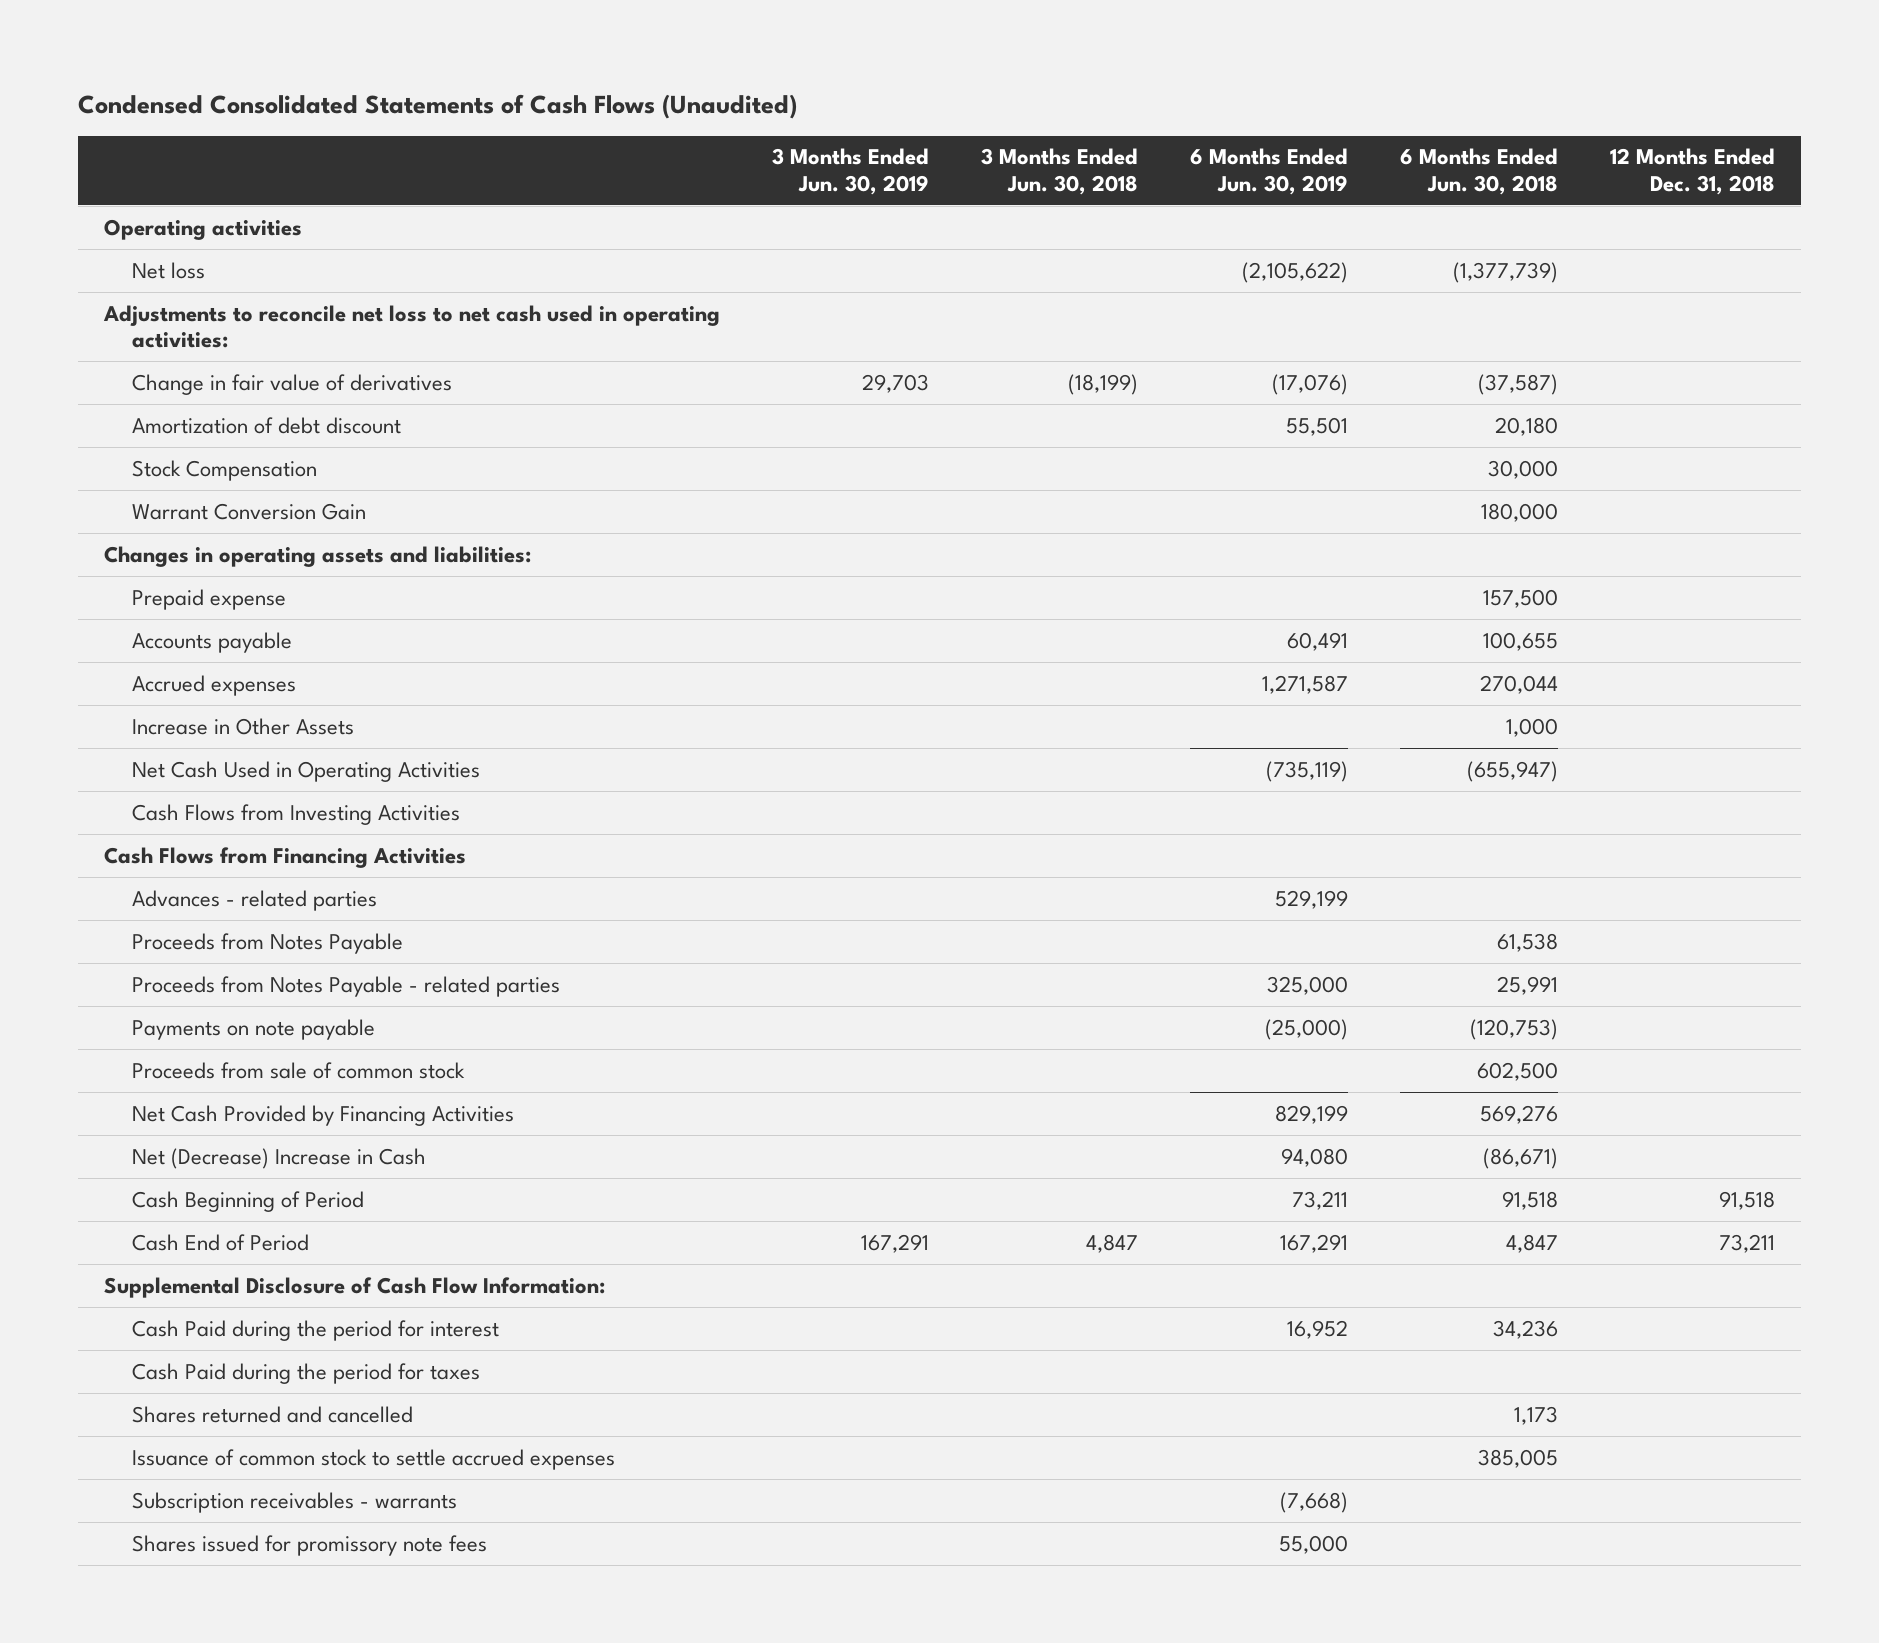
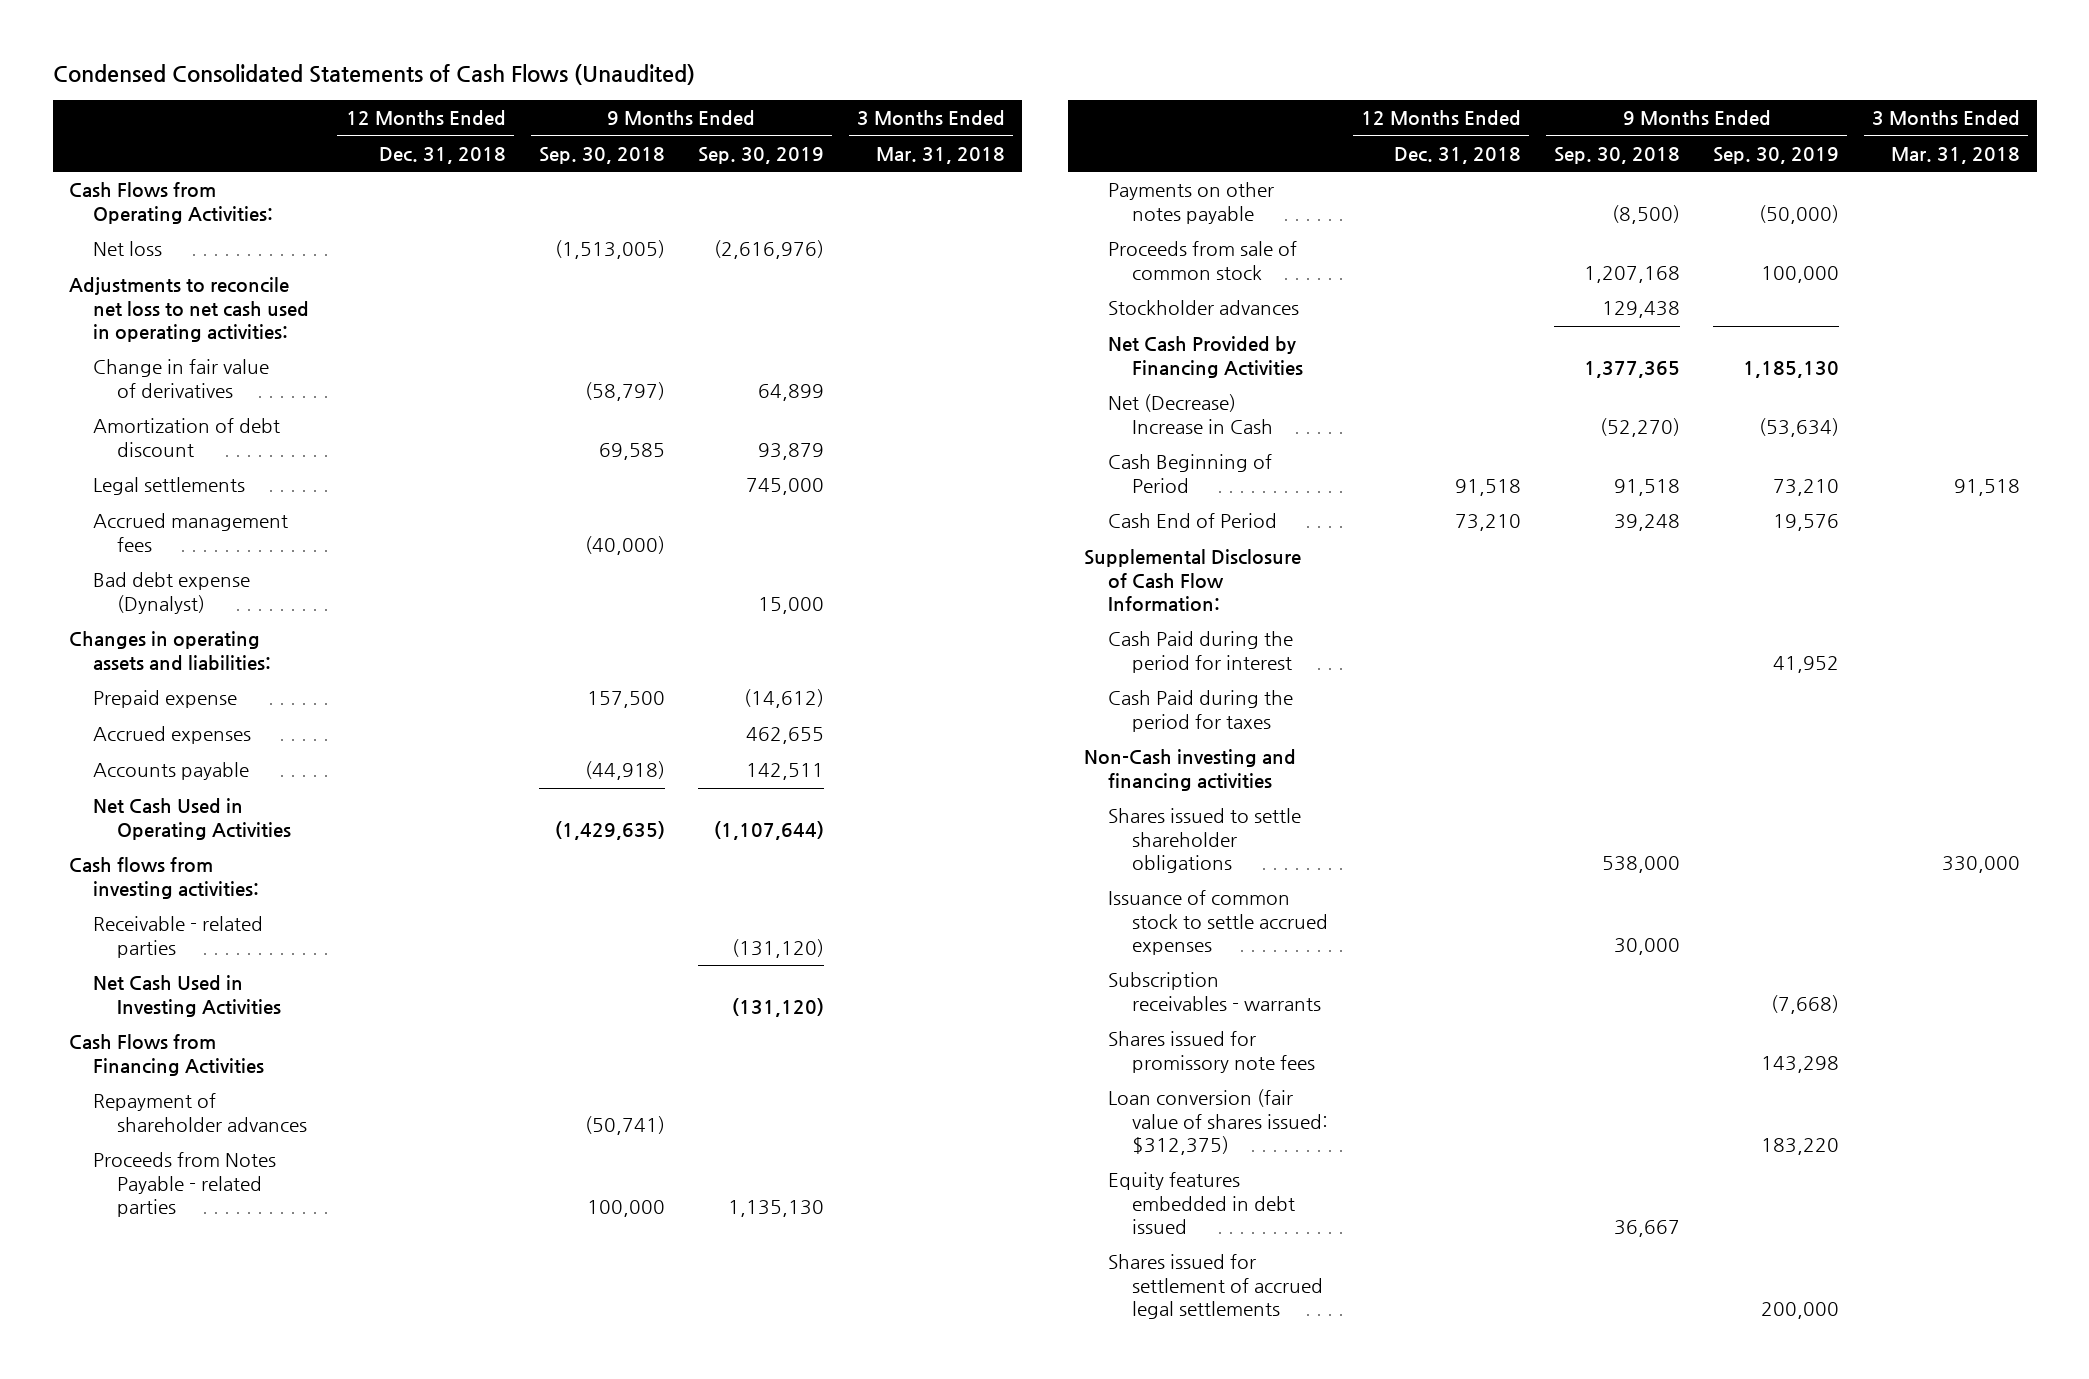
- | 3 Months Ended Jun. 30, 2019 | 3 Months Ended Jun. 30, 2018 | 6 Months Ended Jun. 30, 2019 | 6 Months Ended Jun. 30, 2018 | 12 Months Ended Dec. 31, 2018
+ | 12 Months Ended Dec. 31, 2018 | 9 Months Ended Sep. 30, 2018 | 9 Months Ended Sep. 30, 2019 | 3 Months Ended Mar. 31, 2018
- Operating activities
+ Cash Flows from Operating Activities:
- Stock Compensation | | | | 30,000 |
- Warrant Conversion Gain | | | | 180,000 |
+ Legal settlements | | | 745,000 |
+ Accrued management fees | | (40,000) | |
+ Bad debt expense (Dynalyst) | | | 15,000 |
- Increase in Other Assets | | | | 1,000 |
moved down: Accounts payable | | (44,918) | 142,511 |
- Cash Flows from Investing Activities
+ Cash flows from investing activities:
+ Receivable - related parties | | | (131,120) |
+ Net Cash Used in Investing Activities | | | (131,120) |
- Advances - related parties | | | 529,199 | |
- Proceeds from Notes Payable | | | | 61,538 |
+ Repayment of shareholder advances | | (50,741) | |
- Payments on note payable | | | (25,000) | (120,753) |
+ Payments on other notes payable | | (8,500) | (50,000) |
+ Stockholder advances | | 129,438 | |
- Cash End of Period | 167,291 | 4,847 | 167,291 | 4,847 | 73,211
+ Cash End of Period | 73,210 | 39,248 | 19,576 |
- Shares returned and cancelled | | | | 1,173 |
+ Non-Cash investing and financing activities
+ Shares issued to settle shareholder obligations | | 538,000 | | 330,000
+ Loan conversion (fair value of shares issued: $312,375) | | | 183,220 |
+ Equity features embedded in debt issued | | 36,667 | |
+ Shares issued for settlement of accrued legal settlements | | | 200,000 |

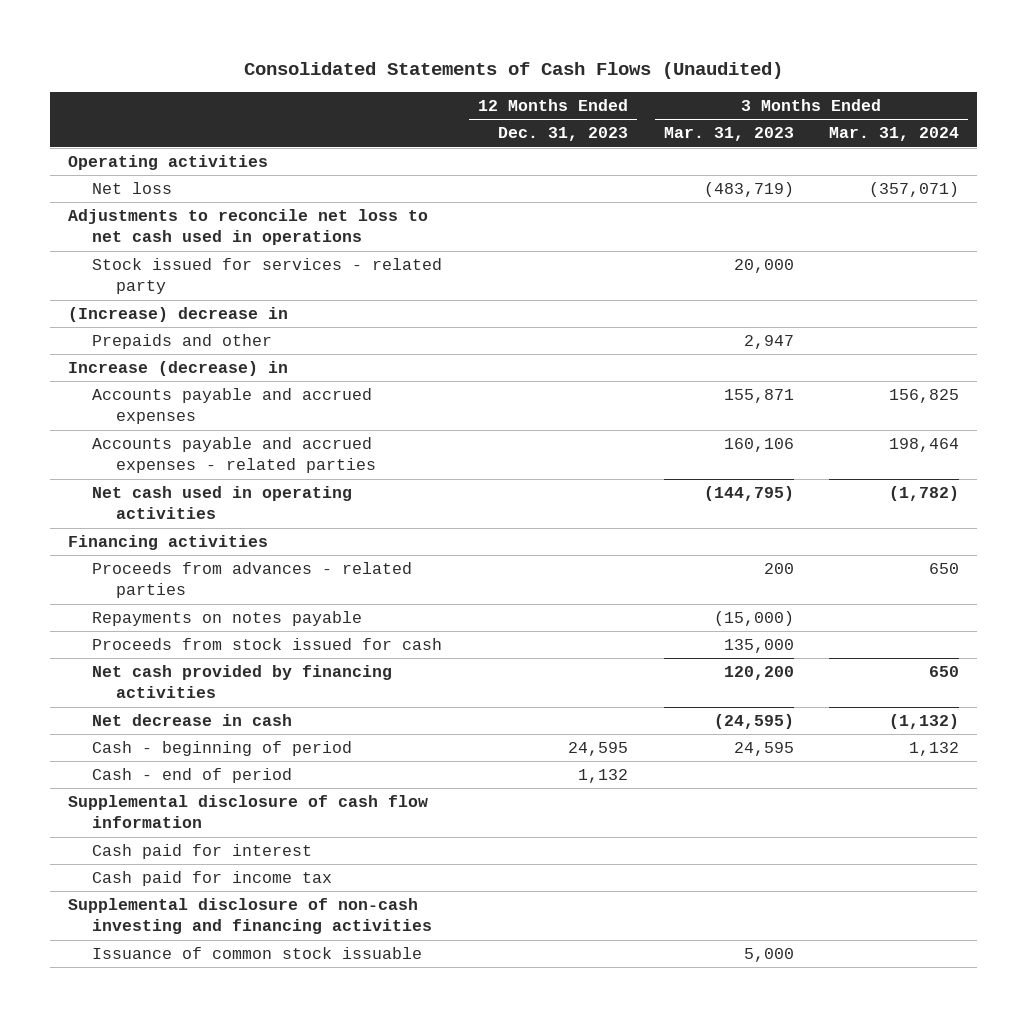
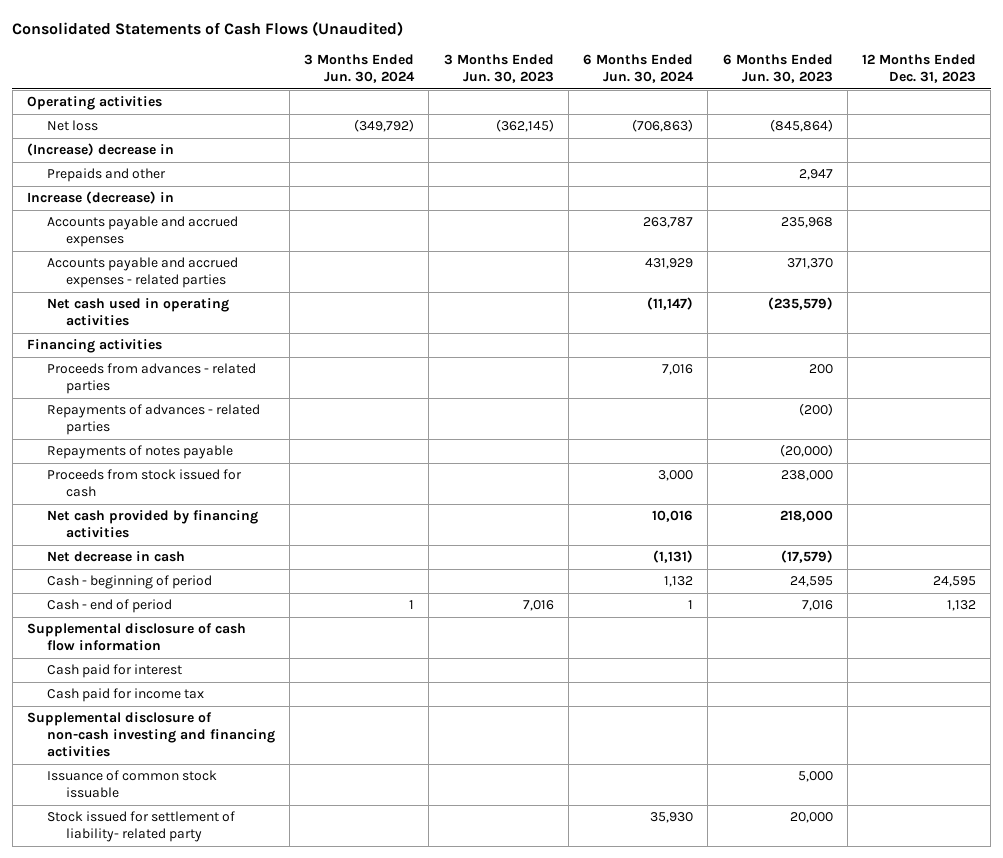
- | 12 Months Ended Dec. 31, 2023 | 3 Months Ended Mar. 31, 2023 | 3 Months Ended Mar. 31, 2024
+ | 3 Months Ended Jun. 30, 2024 | 3 Months Ended Jun. 30, 2023 | 6 Months Ended Jun. 30, 2024 | 6 Months Ended Jun. 30, 2023 | 12 Months Ended Dec. 31, 2023
- Adjustments to reconcile net loss to net cash used in operations
- Stock issued for services - related party | | 20,000 |
- Repayments on notes payable | | (15,000) |
+ Repayments of advances - related parties | | | | (200) |
+ Repayments of notes payable | | | | (20,000) |
+ Stock issued for settlement of liability- related party | | | 35,930 | 20,000 |

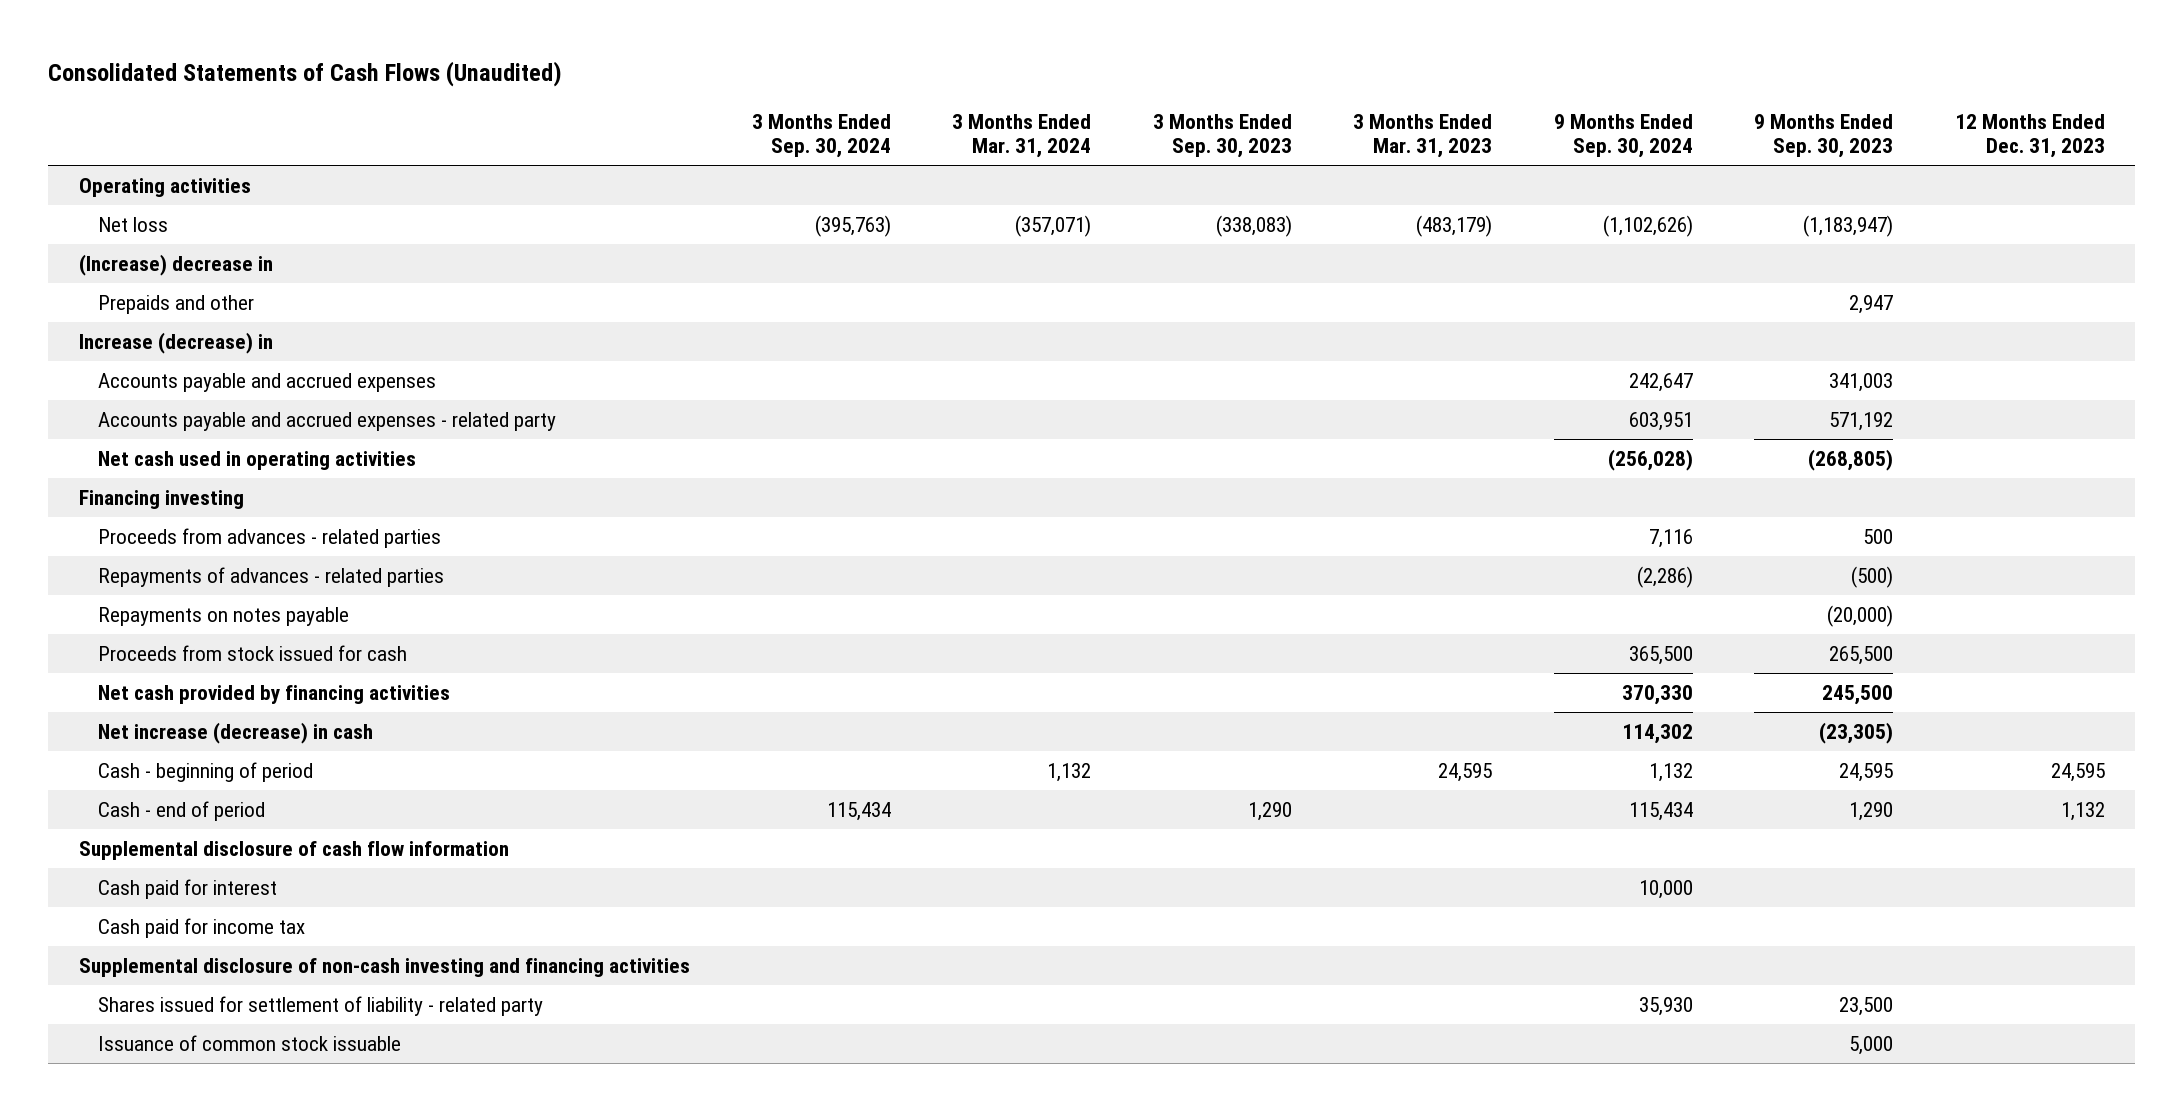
- | 3 Months Ended Jun. 30, 2024 | 3 Months Ended Jun. 30, 2023 | 6 Months Ended Jun. 30, 2024 | 6 Months Ended Jun. 30, 2023 | 12 Months Ended Dec. 31, 2023
+ | 3 Months Ended Sep. 30, 2024 | 3 Months Ended Mar. 31, 2024 | 3 Months Ended Sep. 30, 2023 | 3 Months Ended Mar. 31, 2023 | 9 Months Ended Sep. 30, 2024 | 9 Months Ended Sep. 30, 2023 | 12 Months Ended Dec. 31, 2023
- Accounts payable and accrued expenses - related parties | | | 431,929 | 371,370 |
+ Accounts payable and accrued expenses - related party | | | | | 603,951 | 571,192 |
- Financing activities
+ Financing investing
- Repayments of notes payable | | | | (20,000) |
+ Repayments on notes payable | | | | | | (20,000) |
- Net decrease in cash | | | (1,131) | (17,579) |
+ Net increase (decrease) in cash | | | | | 114,302 | (23,305) |
+ Shares issued for settlement of liability - related party | | | | | 35,930 | 23,500 |
- Stock issued for settlement of liability- related party | | | 35,930 | 20,000 |

